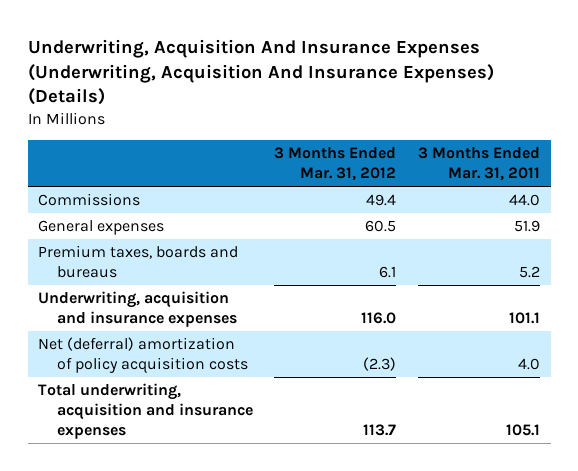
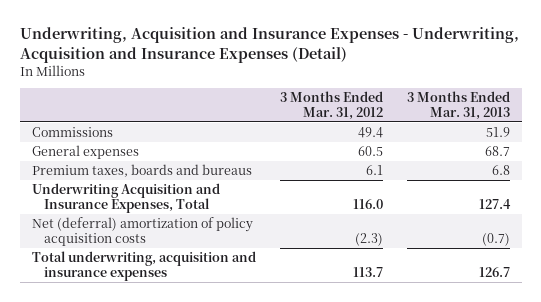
- Underwriting, Acquisition And Insurance Expenses (Underwriting, Acquisition And Insurance Expenses) (Details)
+ Underwriting, Acquisition and Insurance Expenses - Underwriting, Acquisition and Insurance Expenses (Detail)
- | 3 Months Ended Mar. 31, 2012 | 3 Months Ended Mar. 31, 2011
+ | 3 Months Ended Mar. 31, 2012 | 3 Months Ended Mar. 31, 2013
- Underwriting, acquisition and insurance expenses | 116.0 | 101.1
+ Underwriting Acquisition and Insurance Expenses, Total | 116.0 | 127.4

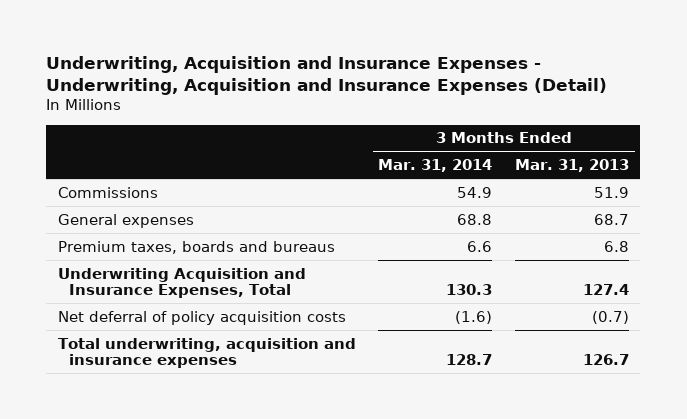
- | 3 Months Ended Mar. 31, 2012 | 3 Months Ended Mar. 31, 2013
+ | 3 Months Ended Mar. 31, 2014 | 3 Months Ended Mar. 31, 2013
- Net (deferral) amortization of policy acquisition costs | (2.3) | (0.7)
+ Net deferral of policy acquisition costs | (1.6) | (0.7)

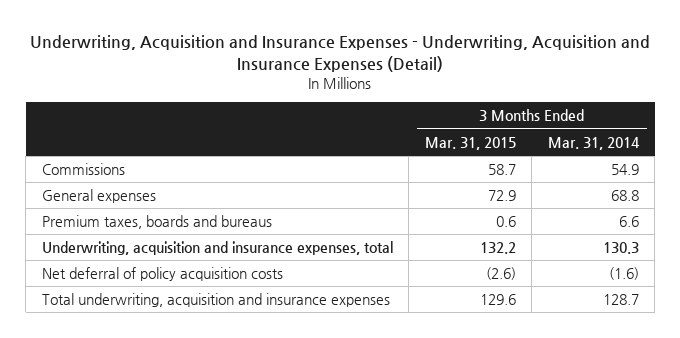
- | 3 Months Ended Mar. 31, 2014 | 3 Months Ended Mar. 31, 2013
+ | 3 Months Ended Mar. 31, 2015 | 3 Months Ended Mar. 31, 2014
- Underwriting Acquisition and Insurance Expenses, Total | 130.3 | 127.4
+ Underwriting, acquisition and insurance expenses, total | 132.2 | 130.3

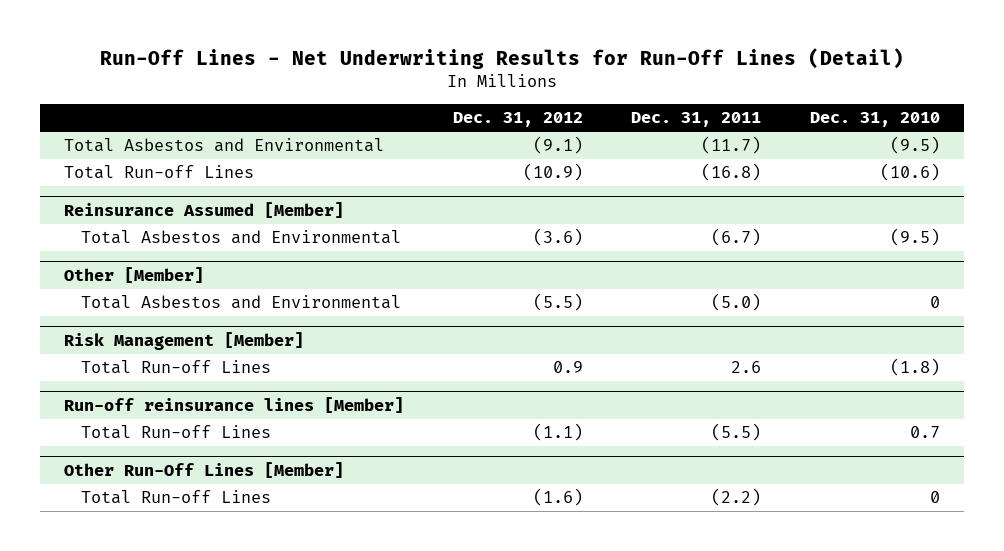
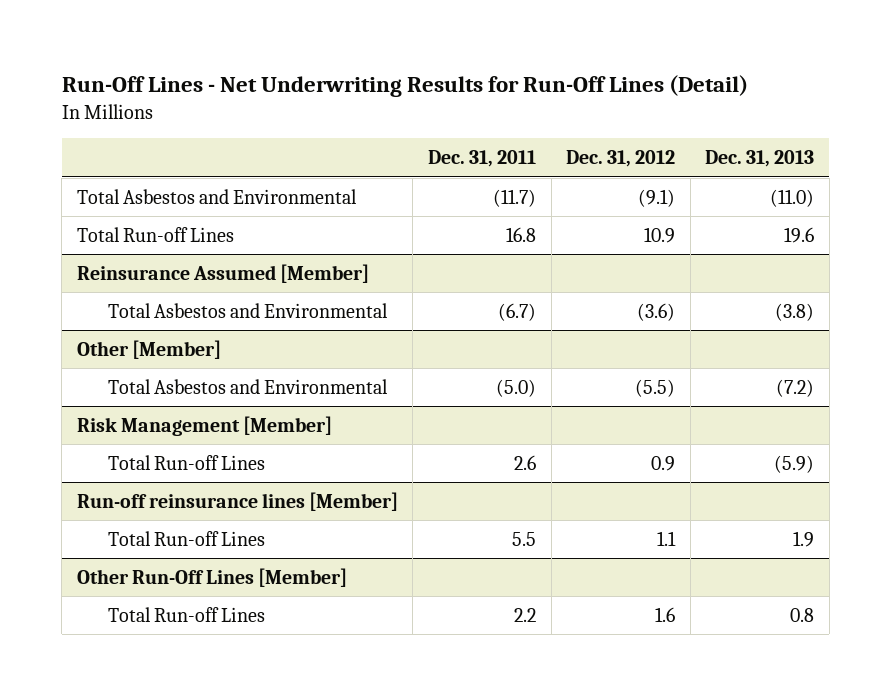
- | Dec. 31, 2012 | Dec. 31, 2011 | Dec. 31, 2010
+ | Dec. 31, 2011 | Dec. 31, 2012 | Dec. 31, 2013
- Total Run-off Lines | (10.9) | (16.8) | (10.6)
+ Total Run-off Lines | 16.8 | 10.9 | 19.6
@ Run-off reinsurance lines [Member]
- Total Run-off Lines | (1.1) | (5.5) | 0.7
+ Total Run-off Lines | 5.5 | 1.1 | 1.9
@ Other Run-Off Lines [Member]
- Total Run-off Lines | (1.6) | (2.2) | 0
+ Total Run-off Lines | 2.2 | 1.6 | 0.8

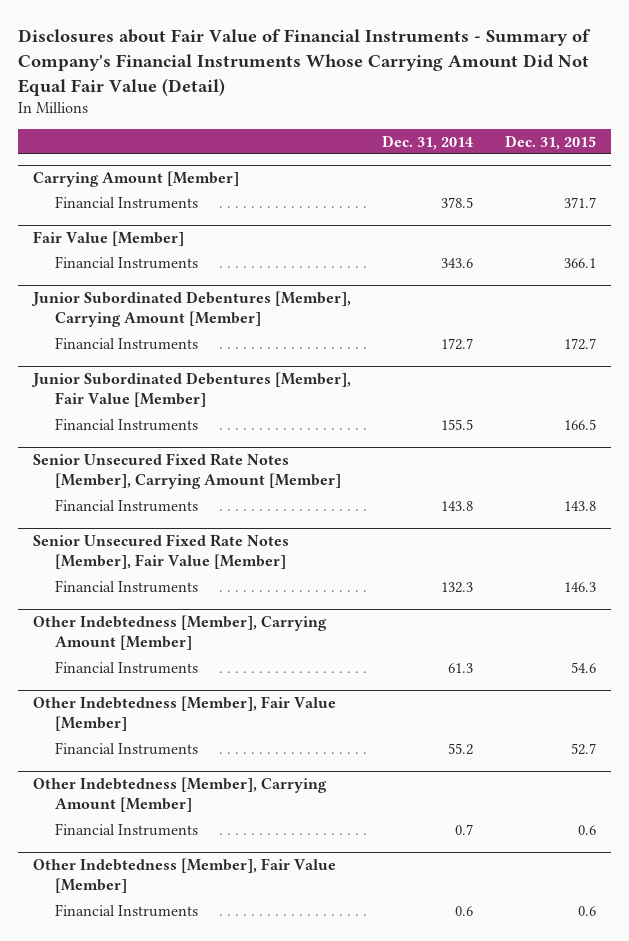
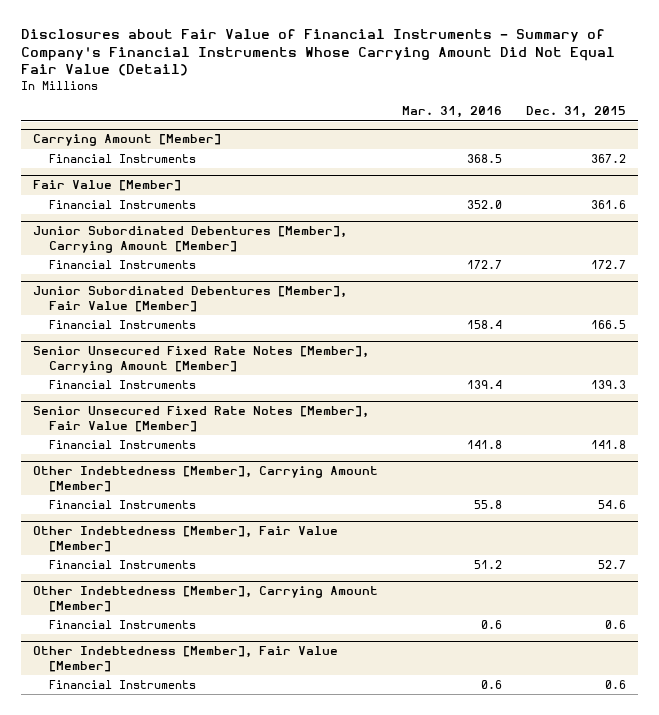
- | Dec. 31, 2014 | Dec. 31, 2015
+ | Mar. 31, 2016 | Dec. 31, 2015
@ Carrying Amount [Member]
- Financial Instruments | 378.5 | 371.7
+ Financial Instruments | 368.5 | 367.2
@ Fair Value [Member]
- Financial Instruments | 343.6 | 366.1
+ Financial Instruments | 352.0 | 361.6
@ Senior Unsecured Fixed Rate Notes [Member], Carrying Amount [Member]
- Financial Instruments | 143.8 | 143.8
+ Financial Instruments | 139.4 | 139.3
@ Senior Unsecured Fixed Rate Notes [Member], Fair Value [Member]
- Financial Instruments | 132.3 | 146.3
+ Financial Instruments | 141.8 | 141.8

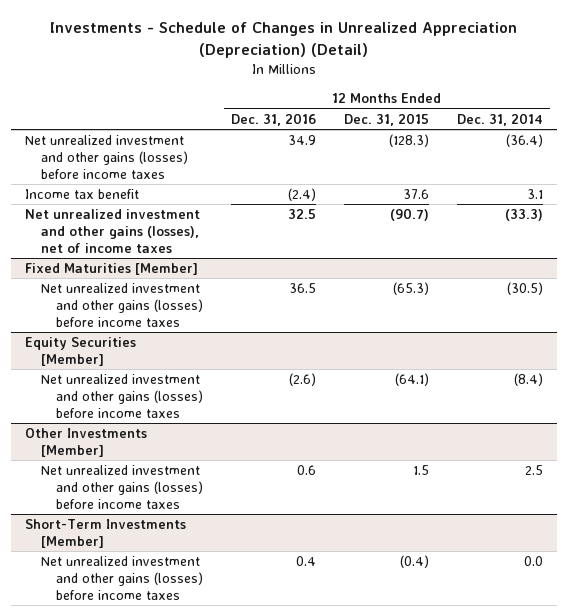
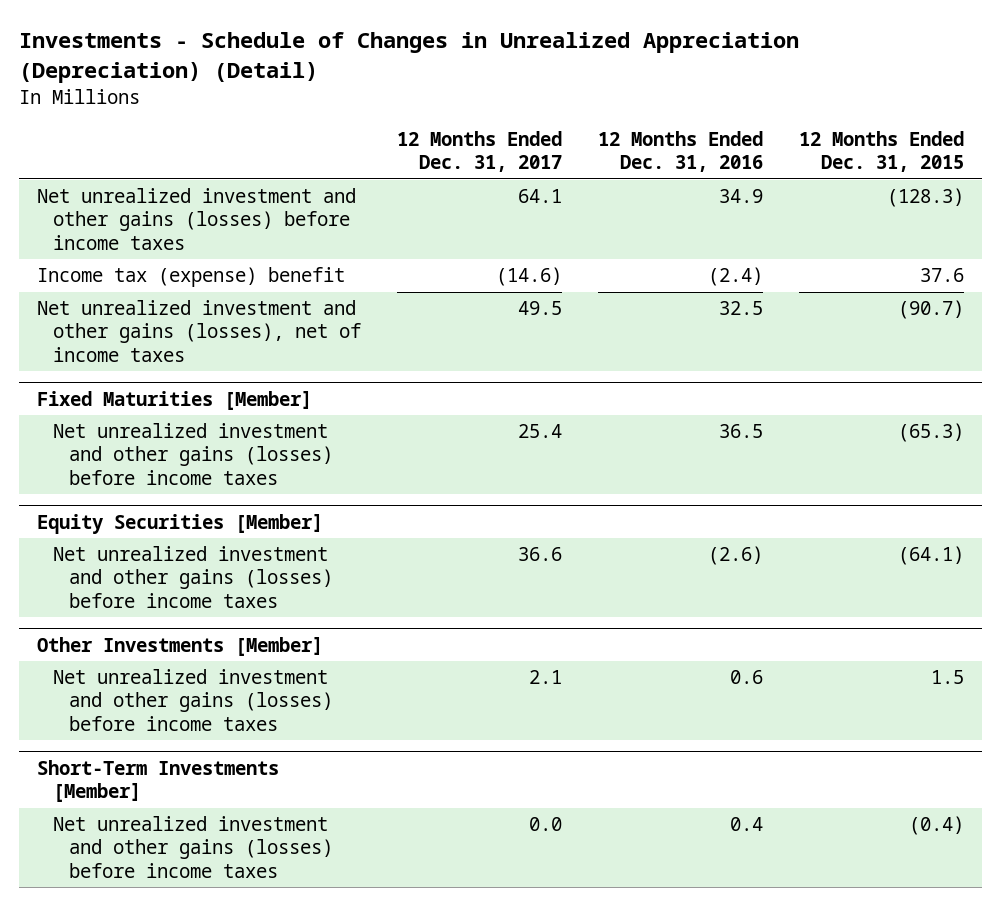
- | 12 Months Ended Dec. 31, 2016 | 12 Months Ended Dec. 31, 2015 | 12 Months Ended Dec. 31, 2014
+ | 12 Months Ended Dec. 31, 2017 | 12 Months Ended Dec. 31, 2016 | 12 Months Ended Dec. 31, 2015
- Income tax benefit | (2.4) | 37.6 | 3.1
+ Income tax (expense) benefit | (14.6) | (2.4) | 37.6

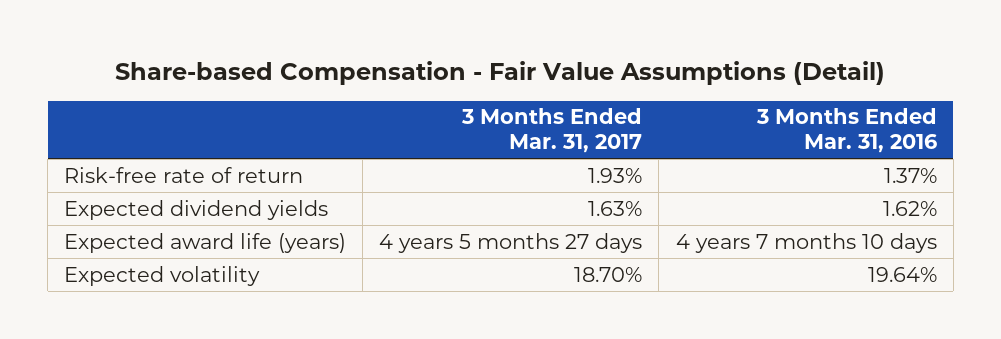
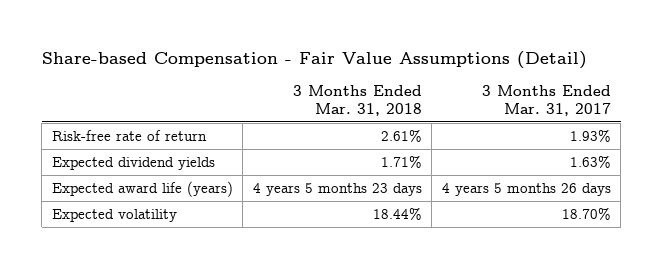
- | 3 Months Ended Mar. 31, 2017 | 3 Months Ended Mar. 31, 2016
+ | 3 Months Ended Mar. 31, 2018 | 3 Months Ended Mar. 31, 2017
- Expected award life (years) | 4 years 5 months 27 days | 4 years 7 months 10 days
+ Expected award life (years) | 4 years 5 months 23 days | 4 years 5 months 26 days

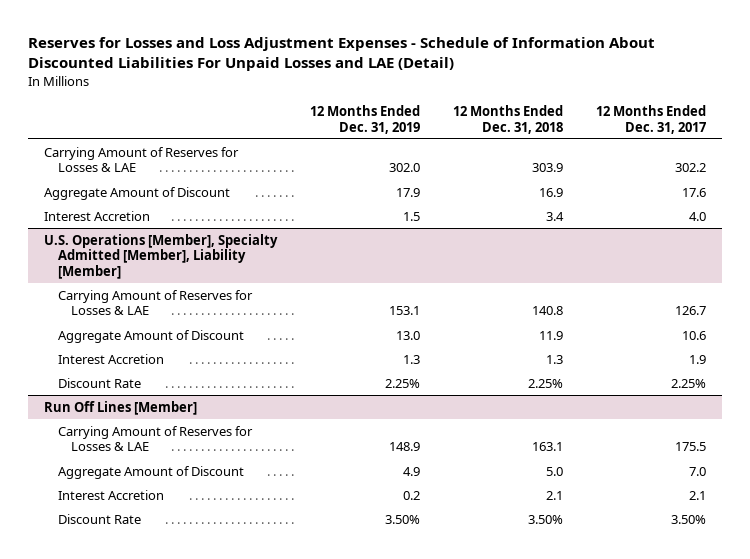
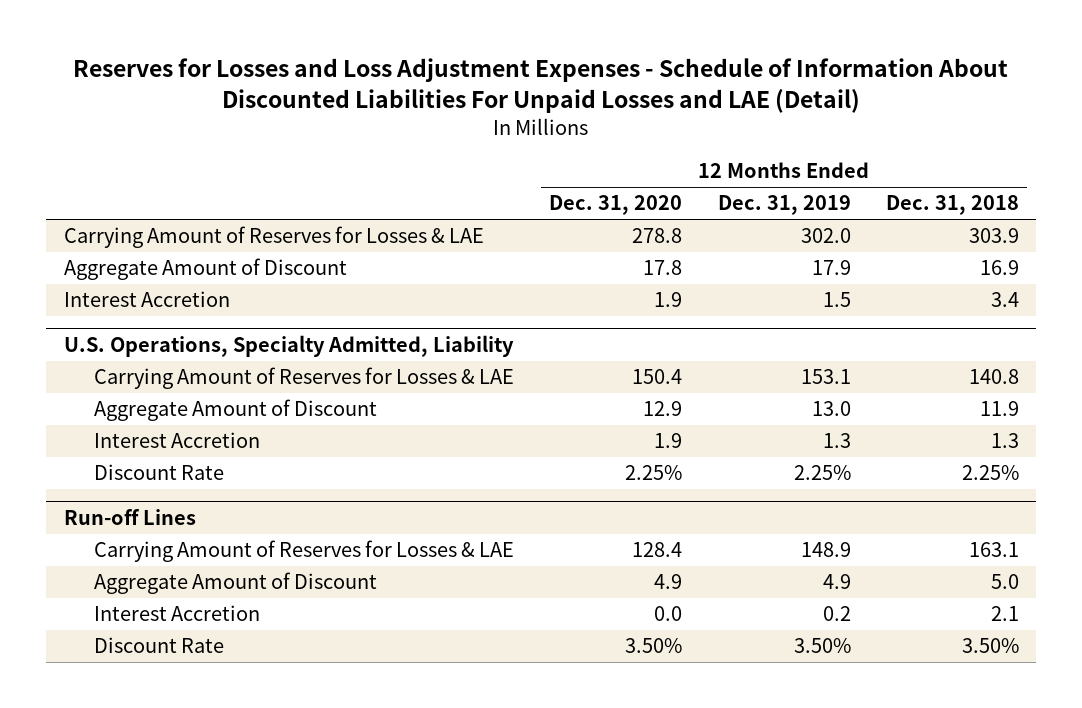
- | 12 Months Ended Dec. 31, 2019 | 12 Months Ended Dec. 31, 2018 | 12 Months Ended Dec. 31, 2017
+ | 12 Months Ended Dec. 31, 2020 | 12 Months Ended Dec. 31, 2019 | 12 Months Ended Dec. 31, 2018
- U.S. Operations [Member], Specialty Admitted [Member], Liability [Member]
+ U.S. Operations, Specialty Admitted, Liability
- Run Off Lines [Member]
+ Run-off Lines

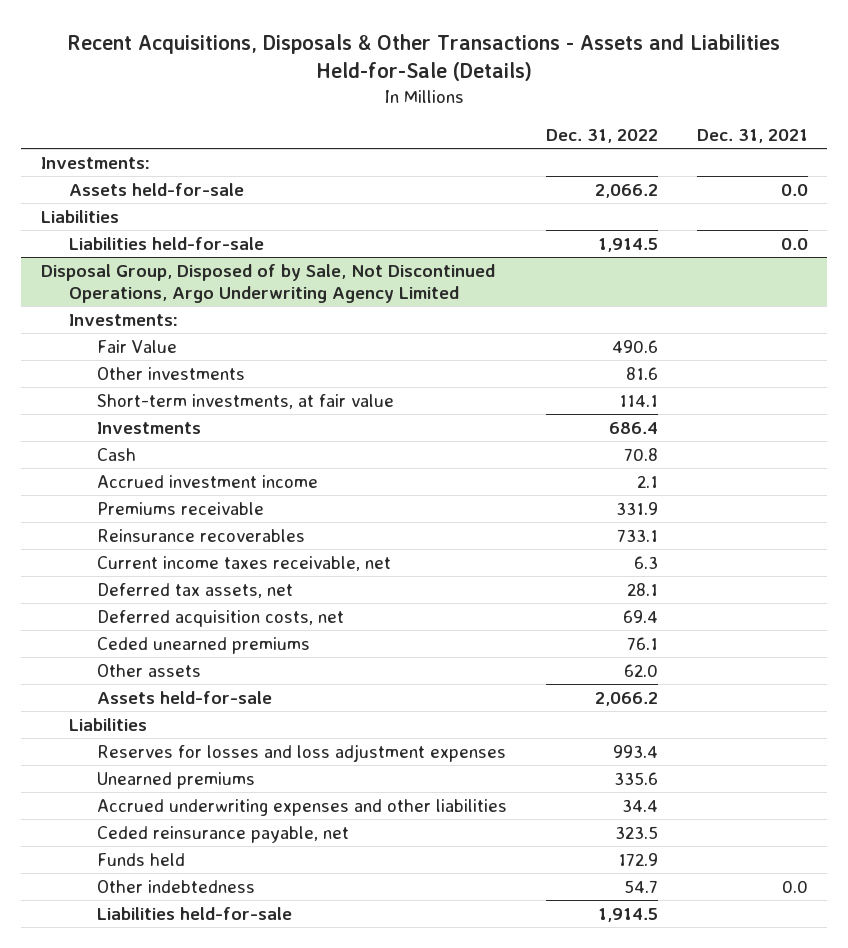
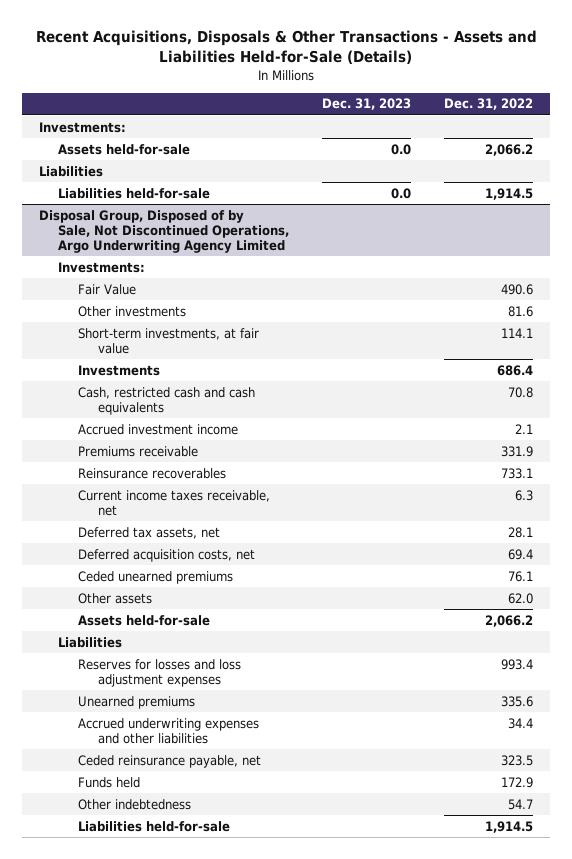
- | Dec. 31, 2022 | Dec. 31, 2021
+ | Dec. 31, 2023 | Dec. 31, 2022
@ Disposal Group, Disposed of by Sale, Not Discontinued Operations, Argo Underwriting Agency Limited
- Cash | 70.8 |
+ Cash, restricted cash and cash equivalents | | 70.8

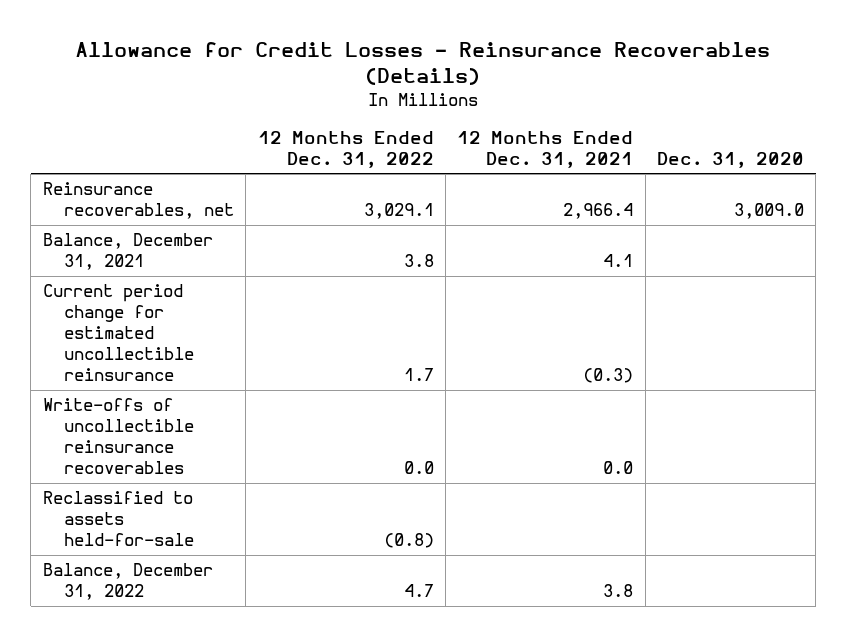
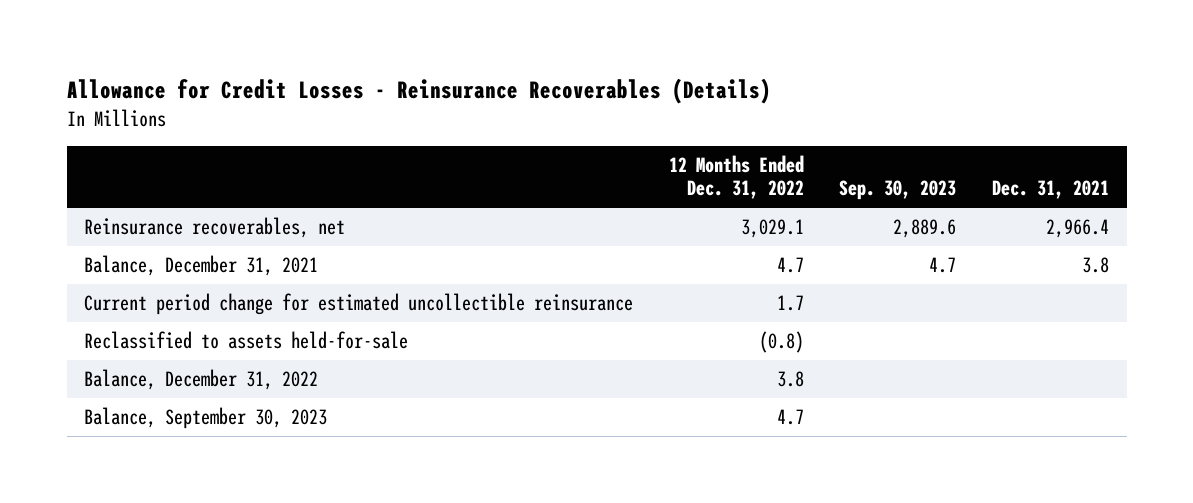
- | 12 Months Ended Dec. 31, 2022 | 12 Months Ended Dec. 31, 2021 | Dec. 31, 2020
+ | 12 Months Ended Dec. 31, 2022 | Sep. 30, 2023 | Dec. 31, 2021
- Balance, December 31, 2021 | 3.8 | 4.1 |
+ Balance, December 31, 2021 | 4.7 | 4.7 | 3.8
- Write-offs of uncollectible reinsurance recoverables | 0.0 | 0.0 |
- Balance, December 31, 2022 | 4.7 | 3.8 |
+ Balance, December 31, 2022 | 3.8 | |
+ Balance, September 30, 2023 | 4.7 | |

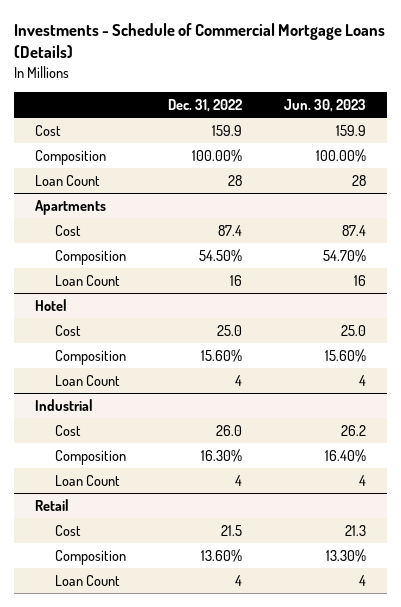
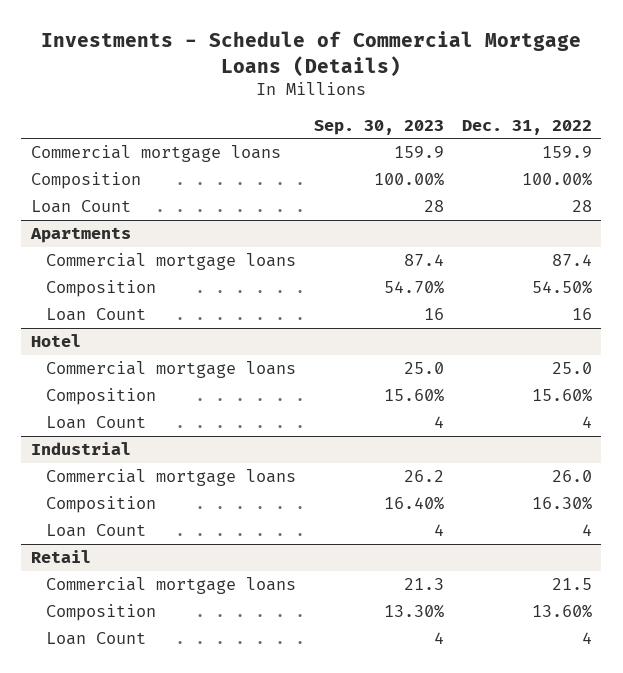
- | Dec. 31, 2022 | Jun. 30, 2023
+ | Sep. 30, 2023 | Dec. 31, 2022
- Cost | 159.9 | 159.9
+ Commercial mortgage loans | 159.9 | 159.9
@ Apartments
- Cost | 87.4 | 87.4
+ Commercial mortgage loans | 87.4 | 87.4
@ Hotel
- Cost | 25.0 | 25.0
+ Commercial mortgage loans | 25.0 | 25.0
@ Industrial
- Cost | 26.0 | 26.2
+ Commercial mortgage loans | 26.2 | 26.0
@ Retail
- Cost | 21.5 | 21.3
+ Commercial mortgage loans | 21.3 | 21.5

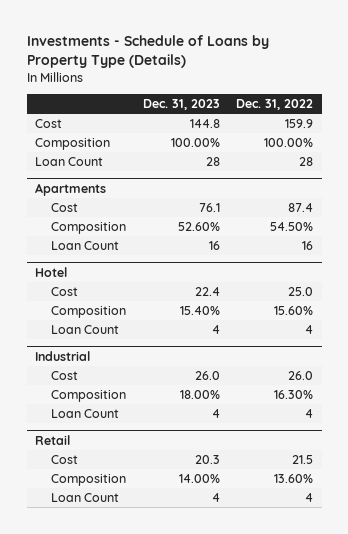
- Investments - Schedule of Commercial Mortgage Loans (Details)
+ Investments - Schedule of Loans by Property Type (Details)
- | Sep. 30, 2023 | Dec. 31, 2022
+ | Dec. 31, 2023 | Dec. 31, 2022
- Commercial mortgage loans | 159.9 | 159.9
+ Cost | 144.8 | 159.9
@ Apartments
- Commercial mortgage loans | 87.4 | 87.4
+ Cost | 76.1 | 87.4
@ Hotel
- Commercial mortgage loans | 25.0 | 25.0
+ Cost | 22.4 | 25.0
@ Industrial
- Commercial mortgage loans | 26.2 | 26.0
+ Cost | 26.0 | 26.0
@ Retail
- Commercial mortgage loans | 21.3 | 21.5
+ Cost | 20.3 | 21.5

